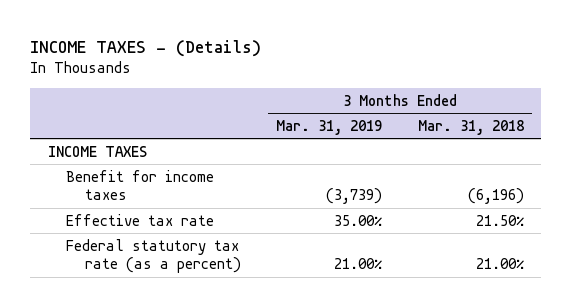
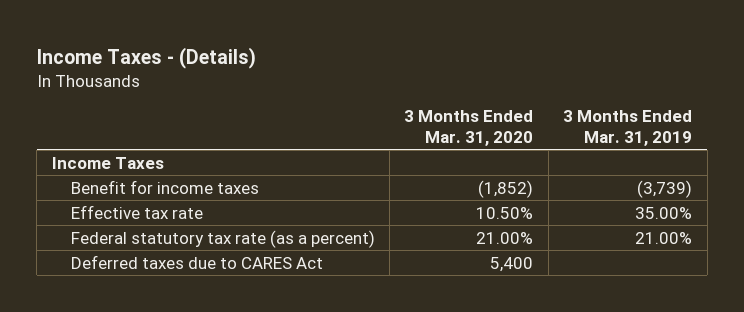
- INCOME TAXES - (Details)
+ Income Taxes - (Details)
- | 3 Months Ended Mar. 31, 2019 | 3 Months Ended Mar. 31, 2018
+ | 3 Months Ended Mar. 31, 2020 | 3 Months Ended Mar. 31, 2019
- INCOME TAXES
+ Income Taxes
+ Deferred taxes due to CARES Act | 5,400 |

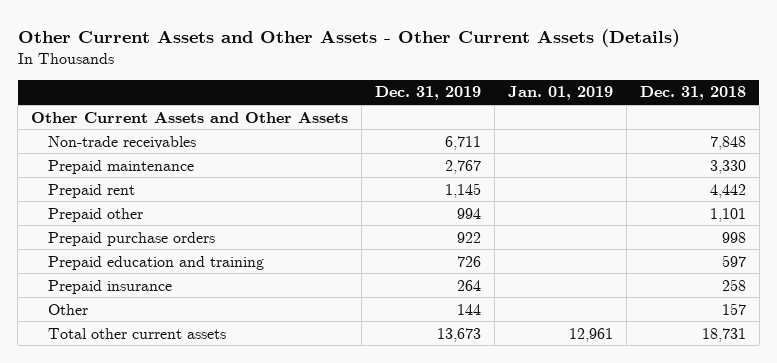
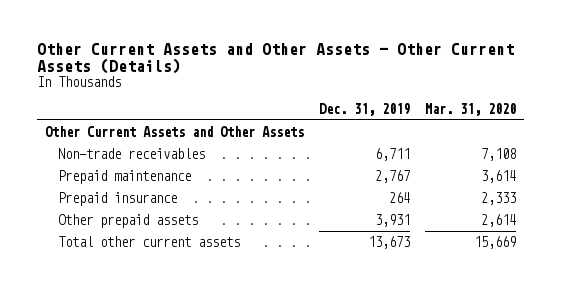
- | Dec. 31, 2019 | Jan. 01, 2019 | Dec. 31, 2018
+ | Dec. 31, 2019 | Mar. 31, 2020
- Prepaid rent | 1,145 | | 4,442
- Prepaid other | 994 | | 1,101
- Prepaid purchase orders | 922 | | 998
- Prepaid education and training | 726 | | 597
- Other | 144 | | 157
+ Other prepaid assets | 3,931 | 2,614

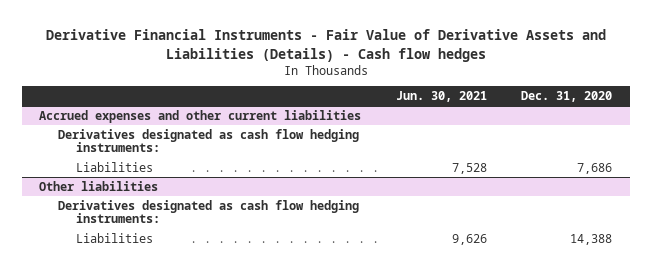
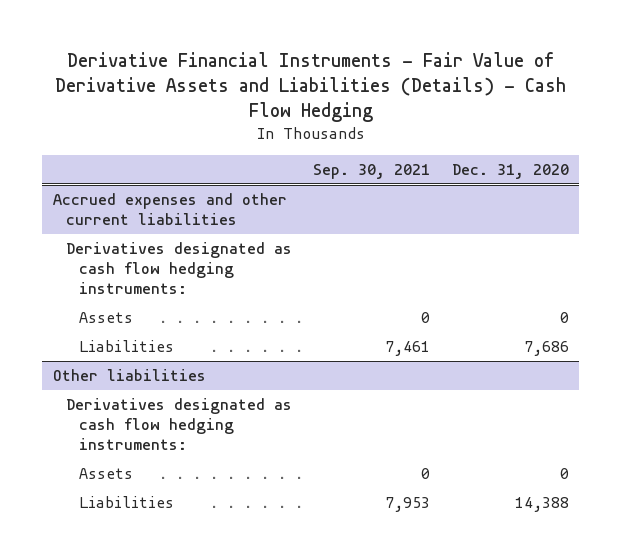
- Derivative Financial Instruments - Fair Value of Derivative Assets and Liabilities (Details) - Cash flow hedges
+ Derivative Financial Instruments - Fair Value of Derivative Assets and Liabilities (Details) - Cash Flow Hedging
- | Jun. 30, 2021 | Dec. 31, 2020
+ | Sep. 30, 2021 | Dec. 31, 2020
@ Accrued expenses and other current liabilities
+ Assets | 0 | 0
@ Other liabilities
+ Assets | 0 | 0

